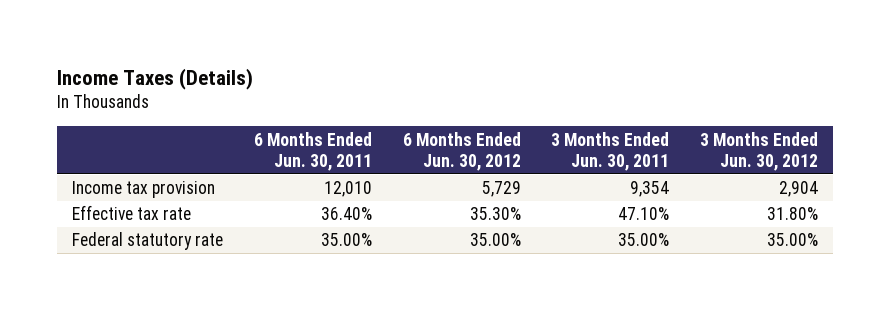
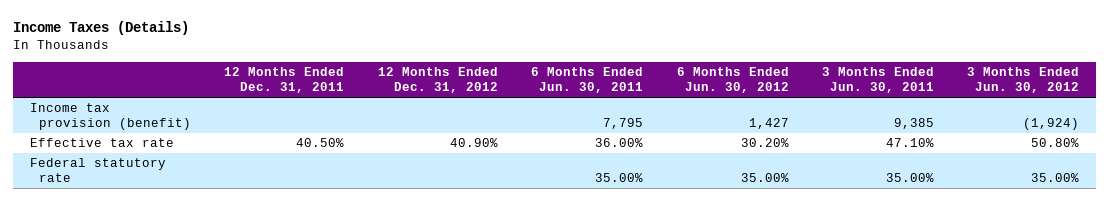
- | 6 Months Ended Jun. 30, 2011 | 6 Months Ended Jun. 30, 2012 | 3 Months Ended Jun. 30, 2011 | 3 Months Ended Jun. 30, 2012
+ | 12 Months Ended Dec. 31, 2011 | 12 Months Ended Dec. 31, 2012 | 6 Months Ended Jun. 30, 2011 | 6 Months Ended Jun. 30, 2012 | 3 Months Ended Jun. 30, 2011 | 3 Months Ended Jun. 30, 2012
- Income tax provision | 12,010 | 5,729 | 9,354 | 2,904
- Effective tax rate | 36.40% | 35.30% | 47.10% | 31.80%
+ Income tax provision (benefit) | | | 7,795 | 1,427 | 9,385 | (1,924)
+ Effective tax rate | 40.50% | 40.90% | 36.00% | 30.20% | 47.10% | 50.80%

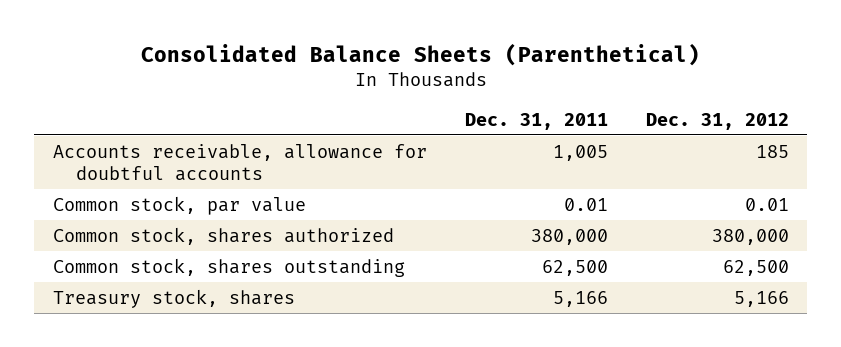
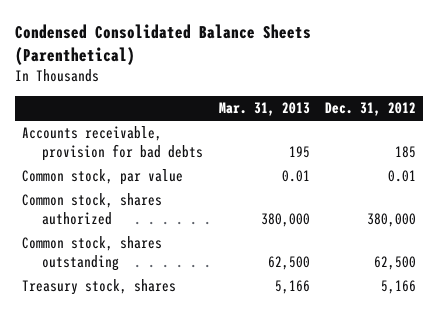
- Consolidated Balance Sheets (Parenthetical)
+ Condensed Consolidated Balance Sheets (Parenthetical)
- | Dec. 31, 2011 | Dec. 31, 2012
+ | Mar. 31, 2013 | Dec. 31, 2012
- Accounts receivable, allowance for doubtful accounts | 1,005 | 185
+ Accounts receivable, provision for bad debts | 195 | 185

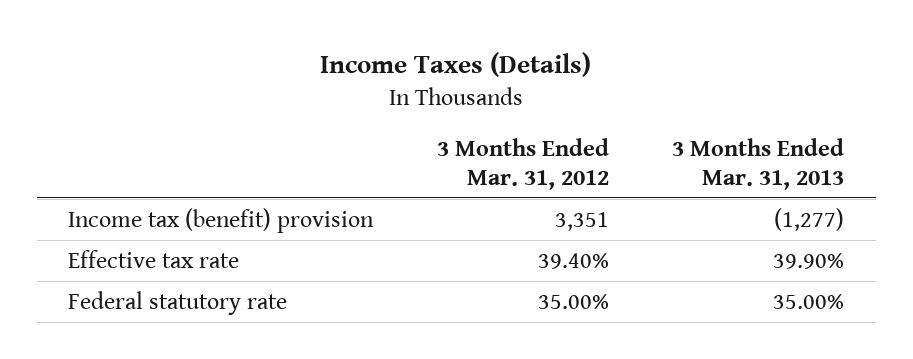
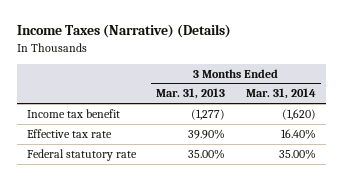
- Income Taxes (Details)
+ Income Taxes (Narrative) (Details)
- | 3 Months Ended Mar. 31, 2012 | 3 Months Ended Mar. 31, 2013
+ | 3 Months Ended Mar. 31, 2013 | 3 Months Ended Mar. 31, 2014
- Income tax (benefit) provision | 3,351 | (1,277)
+ Income tax benefit | (1,277) | (1,620)

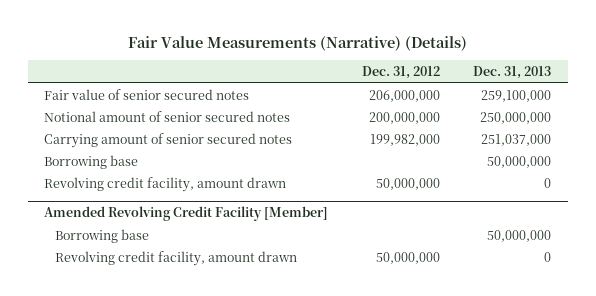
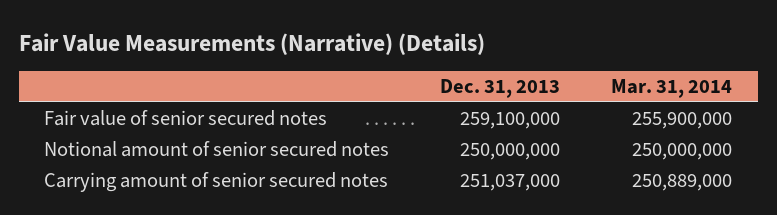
- | Dec. 31, 2012 | Dec. 31, 2013
+ | Dec. 31, 2013 | Mar. 31, 2014
- Borrowing base | | 50,000,000
- Revolving credit facility, amount drawn | 50,000,000 | 0
- Amended Revolving Credit Facility [Member]
- Borrowing base | | 50,000,000
- Revolving credit facility, amount drawn | 50,000,000 | 0

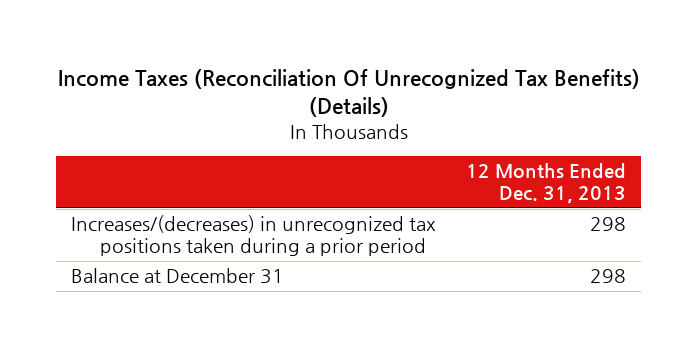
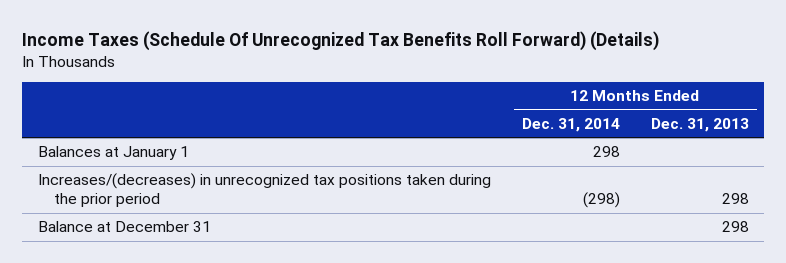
- Income Taxes (Reconciliation Of Unrecognized Tax Benefits) (Details)
+ Income Taxes (Schedule Of Unrecognized Tax Benefits Roll Forward) (Details)
- | 12 Months Ended Dec. 31, 2013
+ | 12 Months Ended Dec. 31, 2014 | 12 Months Ended Dec. 31, 2013
- Increases/(decreases) in unrecognized tax positions taken during a prior period | 298
+ Balances at January 1 | 298 |
+ Increases/(decreases) in unrecognized tax positions taken during the prior period | (298) | 298

